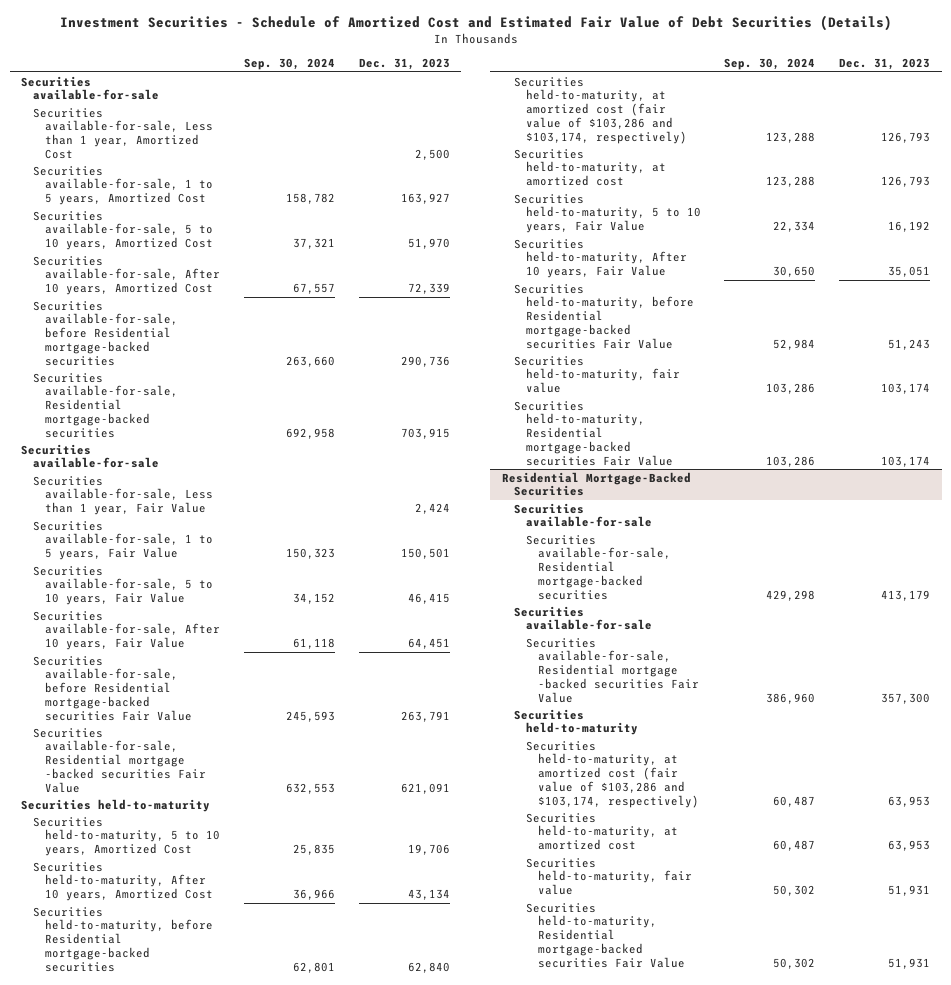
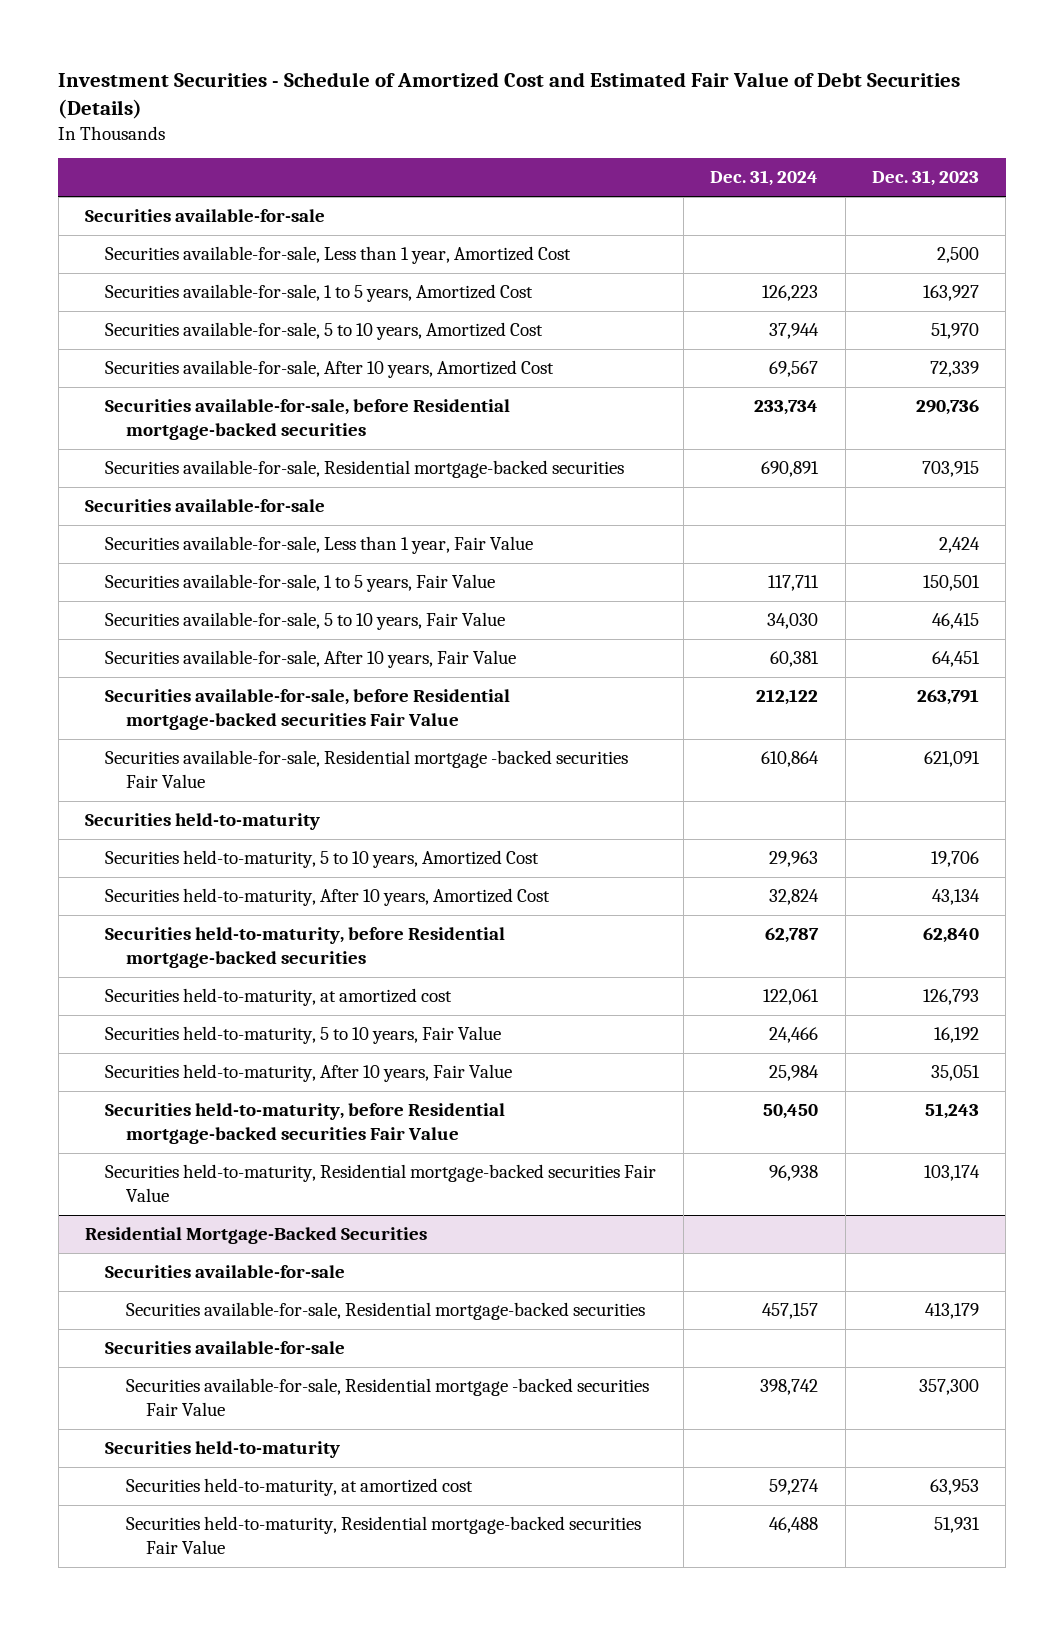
- | Sep. 30, 2024 | Dec. 31, 2023
+ | Dec. 31, 2024 | Dec. 31, 2023
- Securities held-to-maturity, at amortized cost (fair value of $103,286 and $103,174, respectively) | 123,288 | 126,793
- Securities held-to-maturity, fair value | 103,286 | 103,174
@ Residential Mortgage-Backed Securities
- Securities held-to-maturity, at amortized cost (fair value of $103,286 and $103,174, respectively) | 60,487 | 63,953
- Securities held-to-maturity, fair value | 50,302 | 51,931

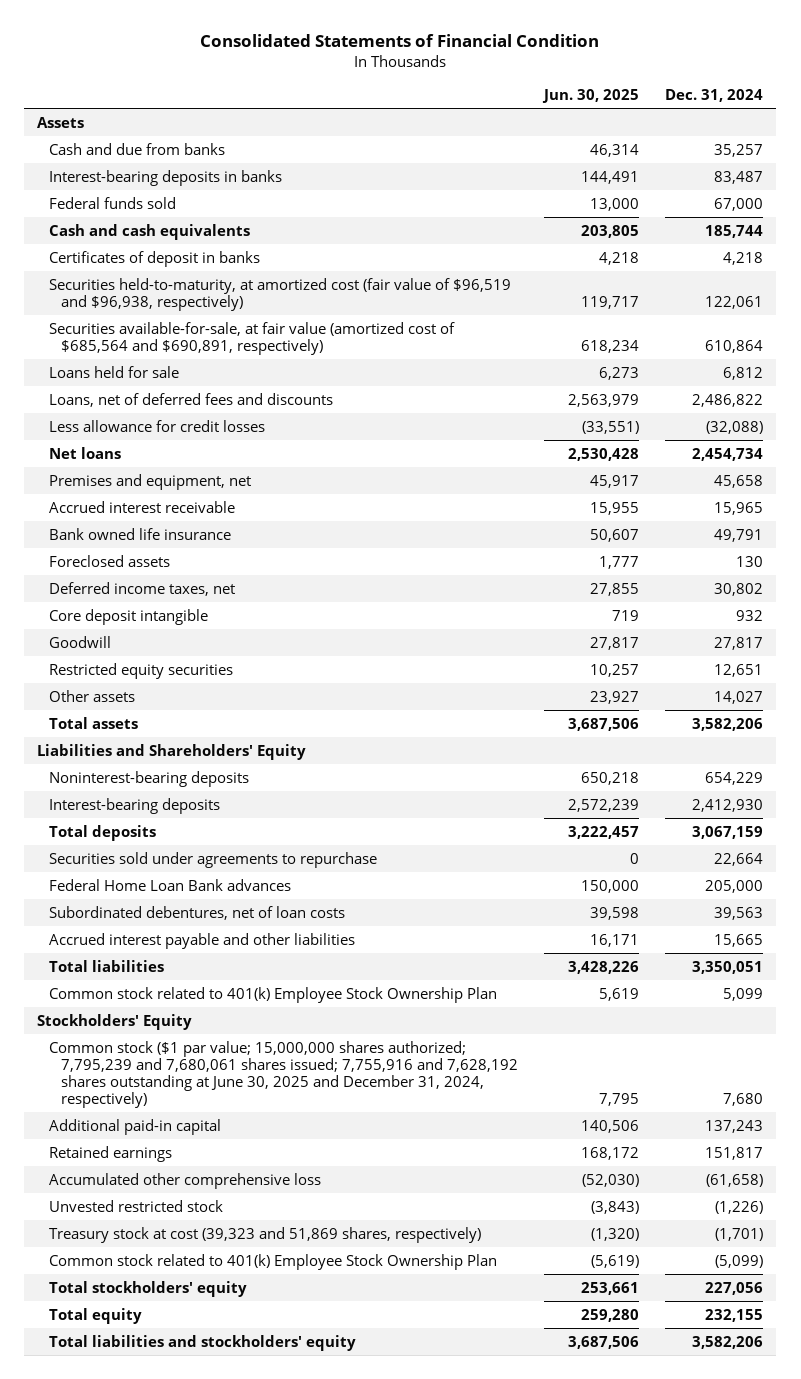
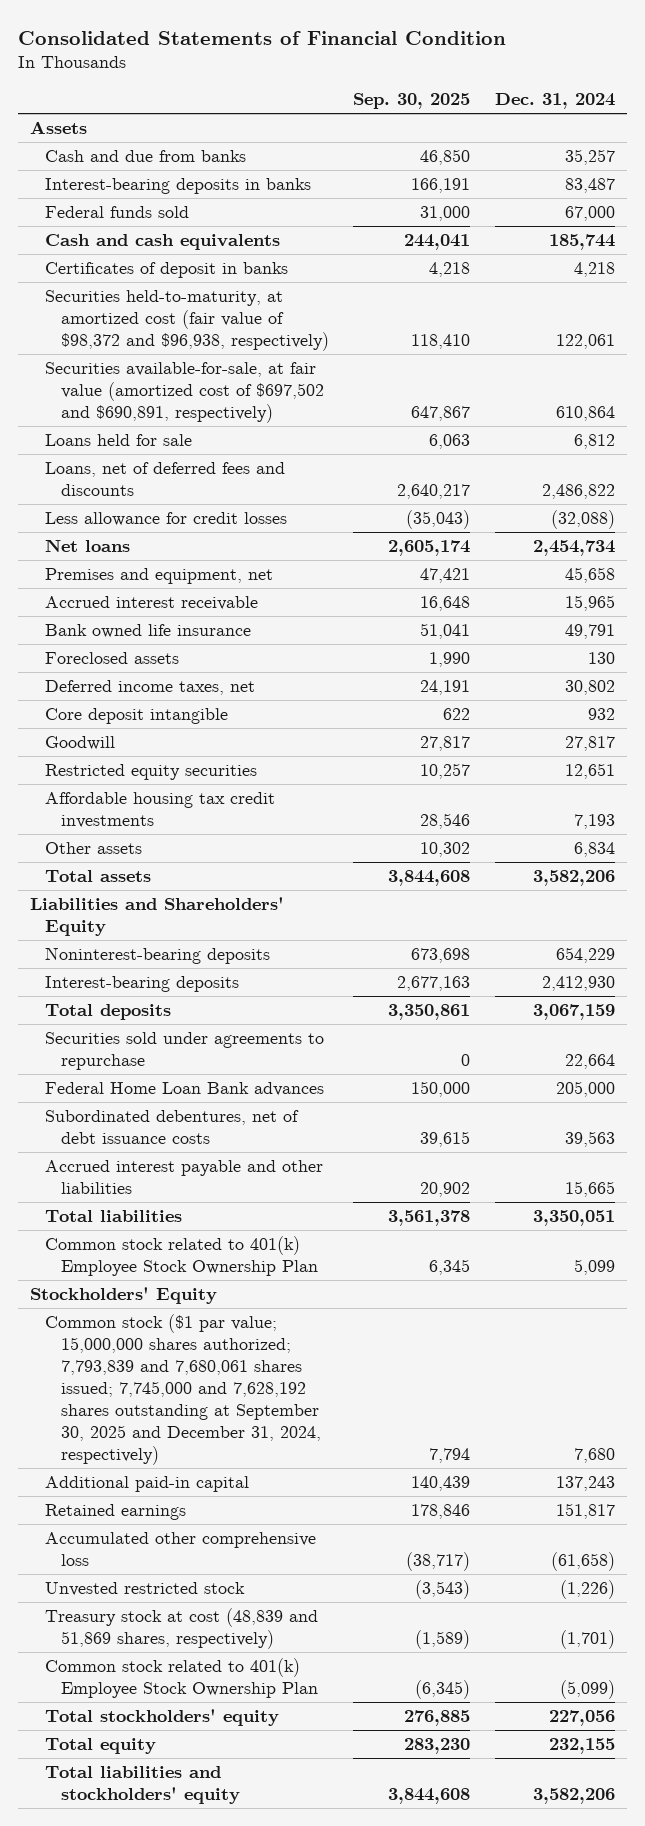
- | Jun. 30, 2025 | Dec. 31, 2024
+ | Sep. 30, 2025 | Dec. 31, 2024
- Securities held-to-maturity, at amortized cost (fair value of $96,519 and $96,938, respectively) | 119,717 | 122,061
- Securities available-for-sale, at fair value (amortized cost of $685,564 and $690,891, respectively) | 618,234 | 610,864
+ Securities held-to-maturity, at amortized cost (fair value of $98,372 and $96,938, respectively) | 118,410 | 122,061
+ Securities available-for-sale, at fair value (amortized cost of $697,502 and $690,891, respectively) | 647,867 | 610,864
- Other assets | 23,927 | 14,027
+ Affordable housing tax credit investments | 28,546 | 7,193
+ Other assets | 10,302 | 6,834
- Subordinated debentures, net of loan costs | 39,598 | 39,563
+ Subordinated debentures, net of debt issuance costs | 39,615 | 39,563
- Common stock ($1 par value; 15,000,000 shares authorized; 7,795,239 and 7,680,061 shares issued; 7,755,916 and 7,628,192 shares outstanding at June 30, 2025 and December 31, 2024, respectively) | 7,795 | 7,680
+ Common stock ($1 par value; 15,000,000 shares authorized; 7,793,839 and 7,680,061 shares issued; 7,745,000 and 7,628,192 shares outstanding at September 30, 2025 and December 31, 2024, respectively) | 7,794 | 7,680
- Treasury stock at cost (39,323 and 51,869 shares, respectively) | (1,320) | (1,701)
+ Treasury stock at cost (48,839 and 51,869 shares, respectively) | (1,589) | (1,701)

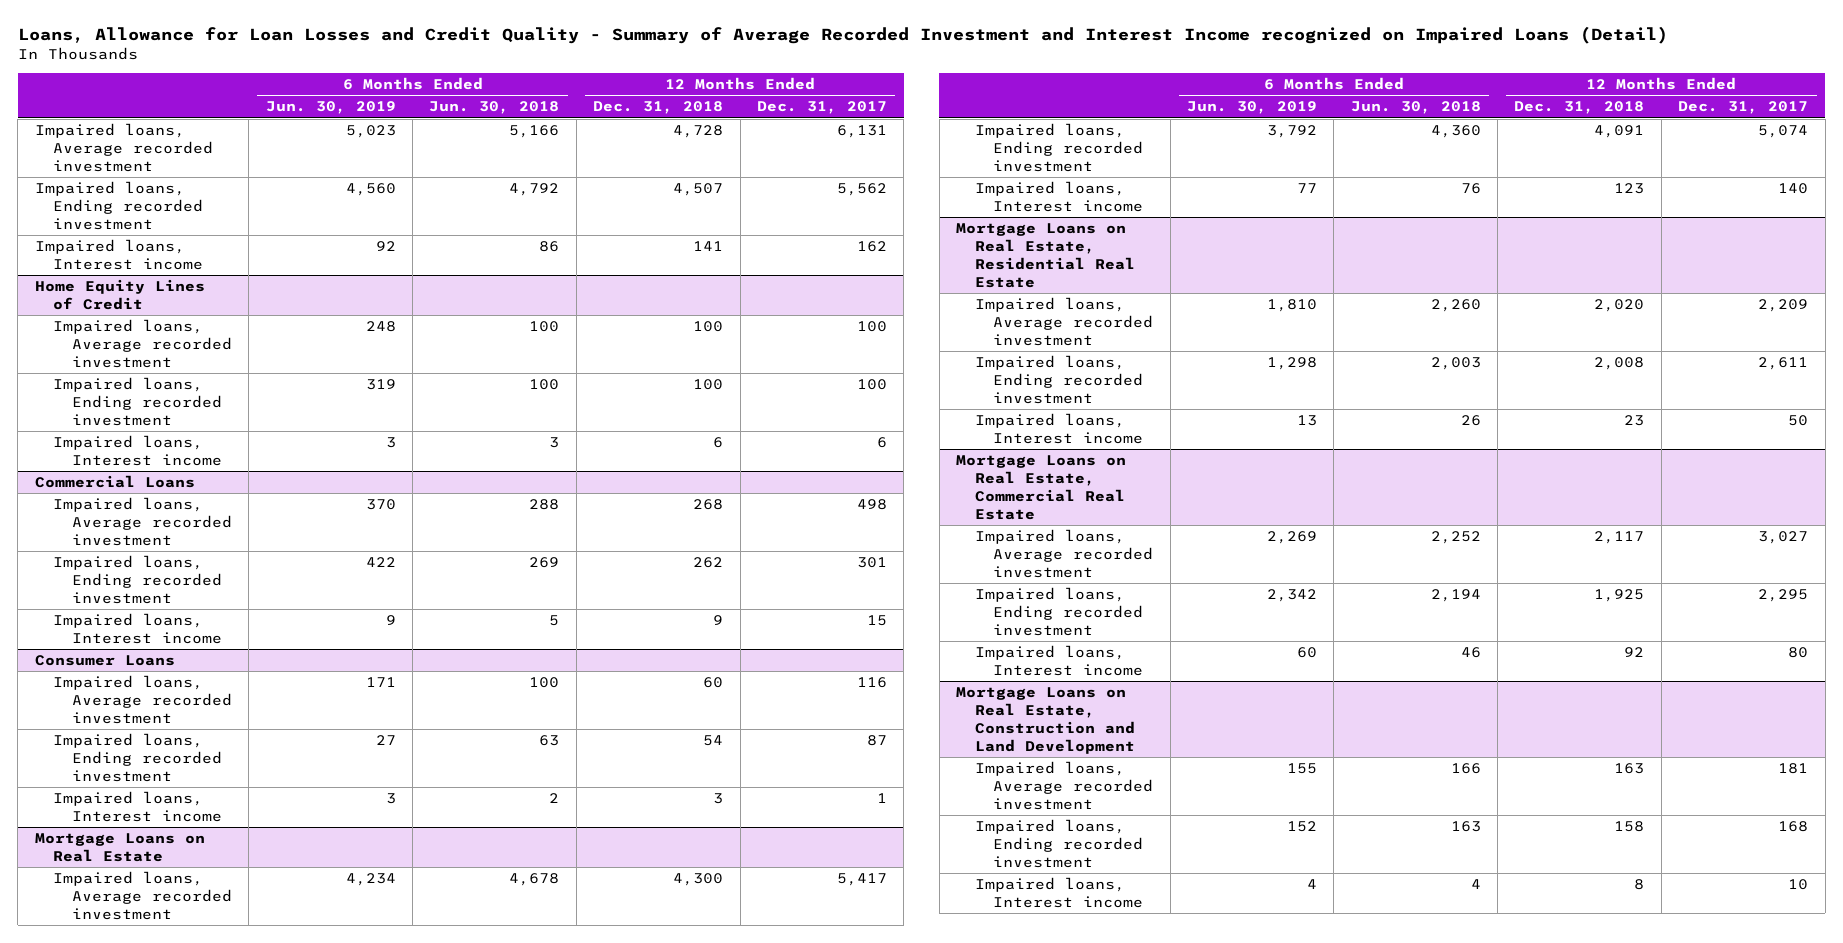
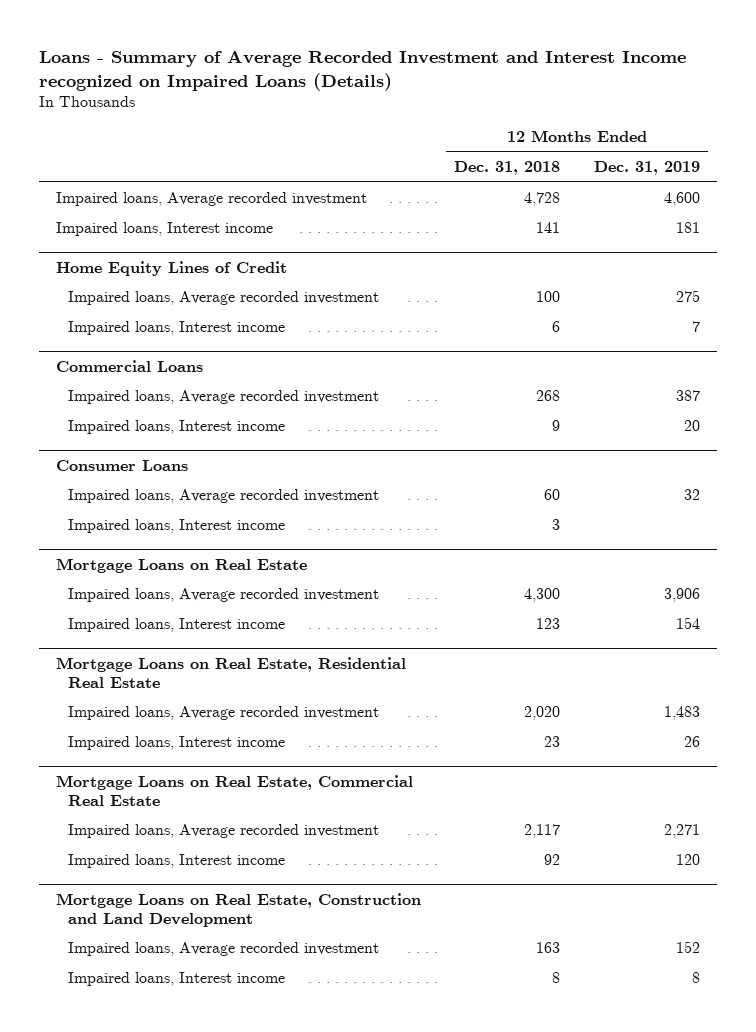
- Loans, Allowance for Loan Losses and Credit Quality - Summary of Average Recorded Investment and Interest Income recognized on Impaired Loans (Detail)
+ Loans - Summary of Average Recorded Investment and Interest Income recognized on Impaired Loans (Details)
- | 6 Months Ended Jun. 30, 2019 | 6 Months Ended Jun. 30, 2018 | 12 Months Ended Dec. 31, 2018 | 12 Months Ended Dec. 31, 2017
+ | 12 Months Ended Dec. 31, 2018 | 12 Months Ended Dec. 31, 2019
- Impaired loans, Ending recorded investment | 4,560 | 4,792 | 4,507 | 5,562
@ Home Equity Lines of Credit
- Impaired loans, Ending recorded investment | 319 | 100 | 100 | 100
@ Commercial Loans
- Impaired loans, Ending recorded investment | 422 | 269 | 262 | 301
@ Consumer Loans
- Impaired loans, Ending recorded investment | 27 | 63 | 54 | 87
@ Mortgage Loans on Real Estate
- Impaired loans, Ending recorded investment | 3,792 | 4,360 | 4,091 | 5,074
@ Mortgage Loans on Real Estate, Residential Real Estate
- Impaired loans, Ending recorded investment | 1,298 | 2,003 | 2,008 | 2,611
@ Mortgage Loans on Real Estate, Commercial Real Estate
- Impaired loans, Ending recorded investment | 2,342 | 2,194 | 1,925 | 2,295
@ Mortgage Loans on Real Estate, Construction and Land Development
- Impaired loans, Ending recorded investment | 152 | 163 | 158 | 168

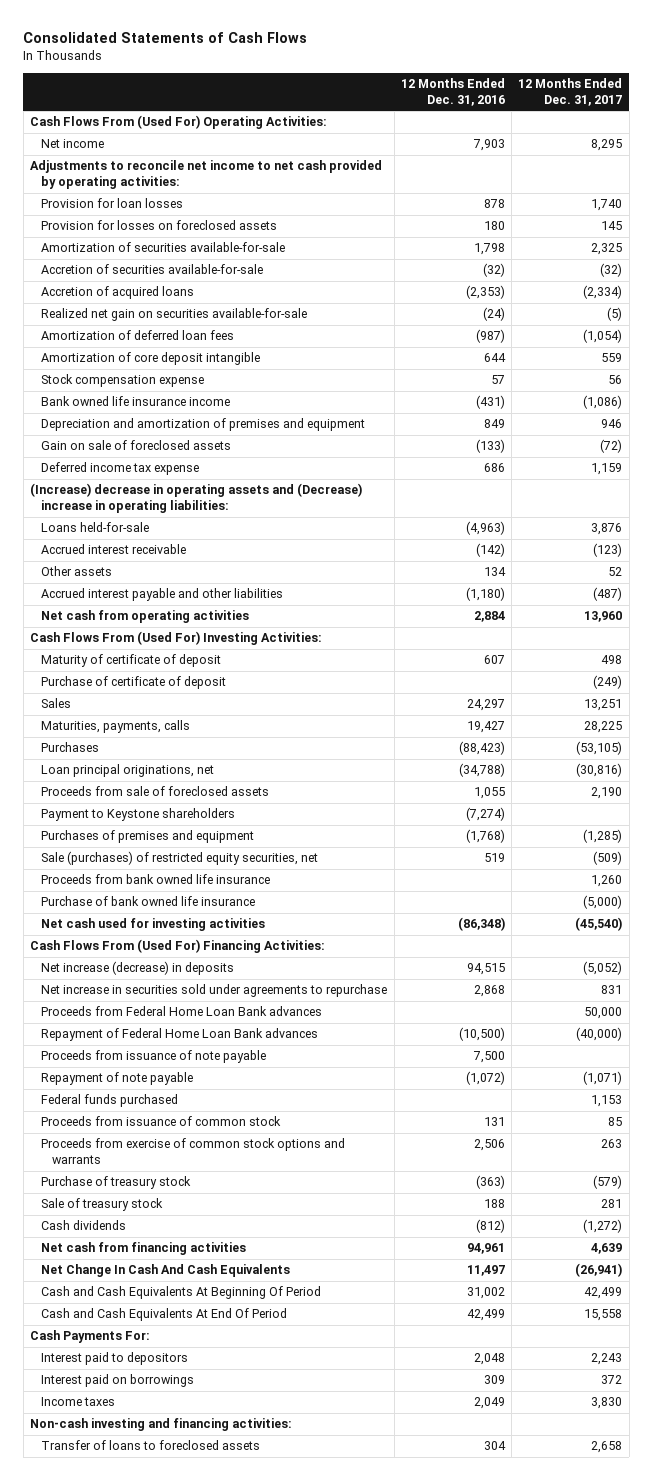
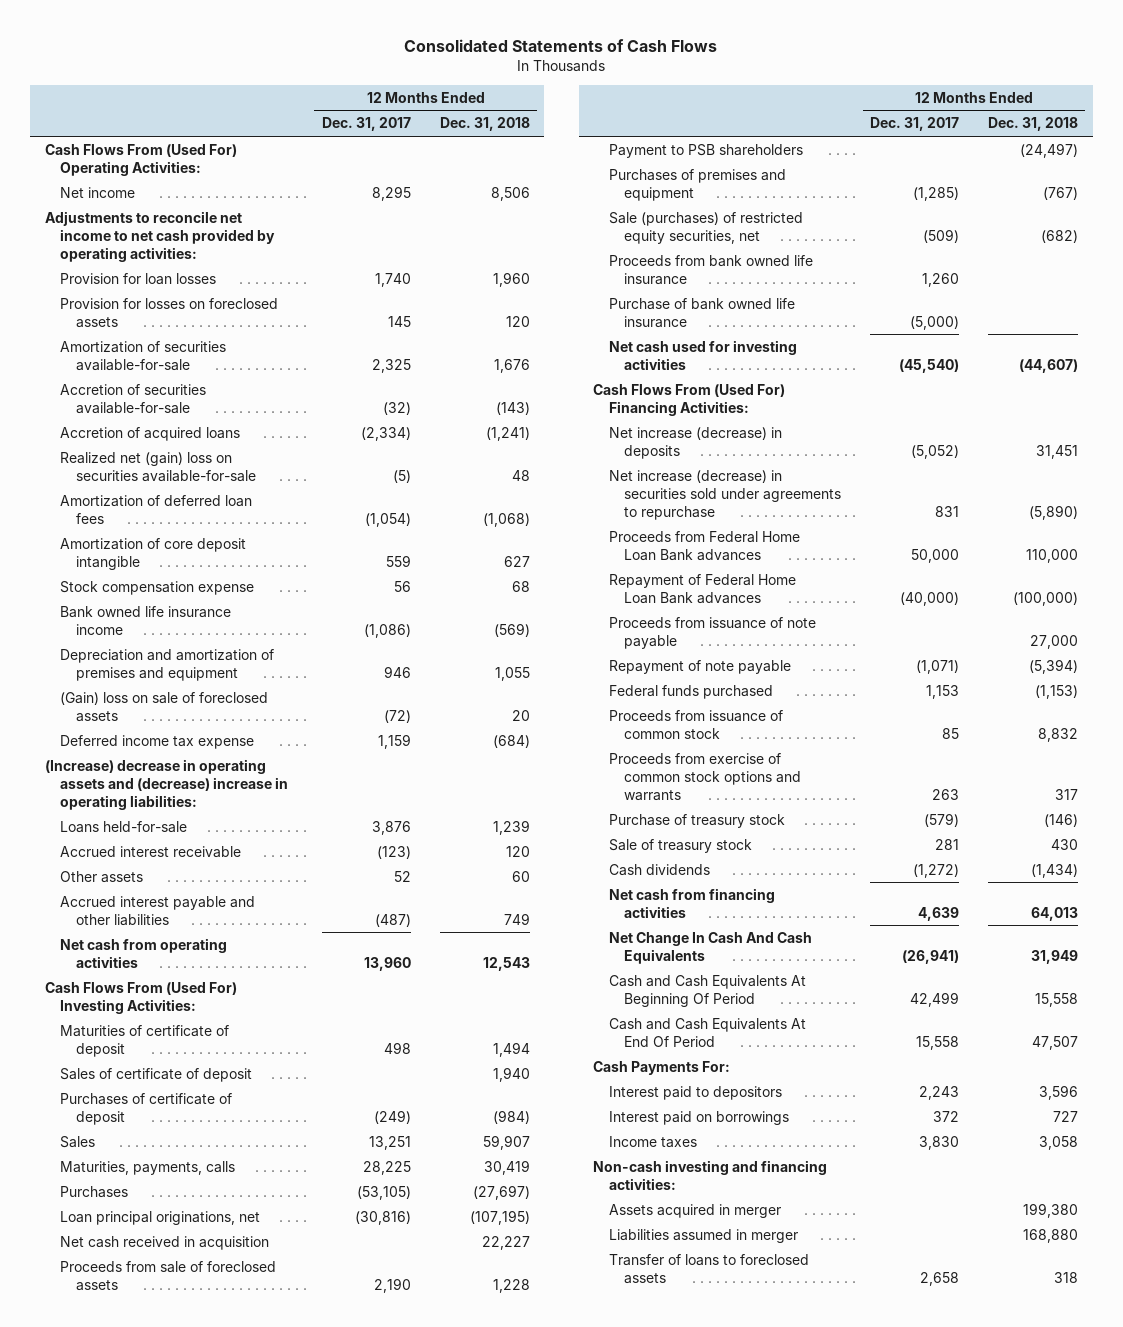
- | 12 Months Ended Dec. 31, 2016 | 12 Months Ended Dec. 31, 2017
+ | 12 Months Ended Dec. 31, 2017 | 12 Months Ended Dec. 31, 2018
- Realized net gain on securities available-for-sale | (24) | (5)
+ Realized net (gain) loss on securities available-for-sale | (5) | 48
- Gain on sale of foreclosed assets | (133) | (72)
+ (Gain) loss on sale of foreclosed assets | (72) | 20
- (Increase) decrease in operating assets and (Decrease) increase in operating liabilities:
+ (Increase) decrease in operating assets and (decrease) increase in operating liabilities:
- Maturity of certificate of deposit | 607 | 498
- Purchase of certificate of deposit | | (249)
+ Maturities of certificate of deposit | 498 | 1,494
+ Sales of certificate of deposit | | 1,940
+ Purchases of certificate of deposit | (249) | (984)
+ Net cash received in acquisition | | 22,227
- Payment to Keystone shareholders | (7,274) |
+ Payment to PSB shareholders | | (24,497)
- Net increase in securities sold under agreements to repurchase | 2,868 | 831
+ Net increase (decrease) in securities sold under agreements to repurchase | 831 | (5,890)
+ Assets acquired in merger | | 199,380
+ Liabilities assumed in merger | | 168,880

